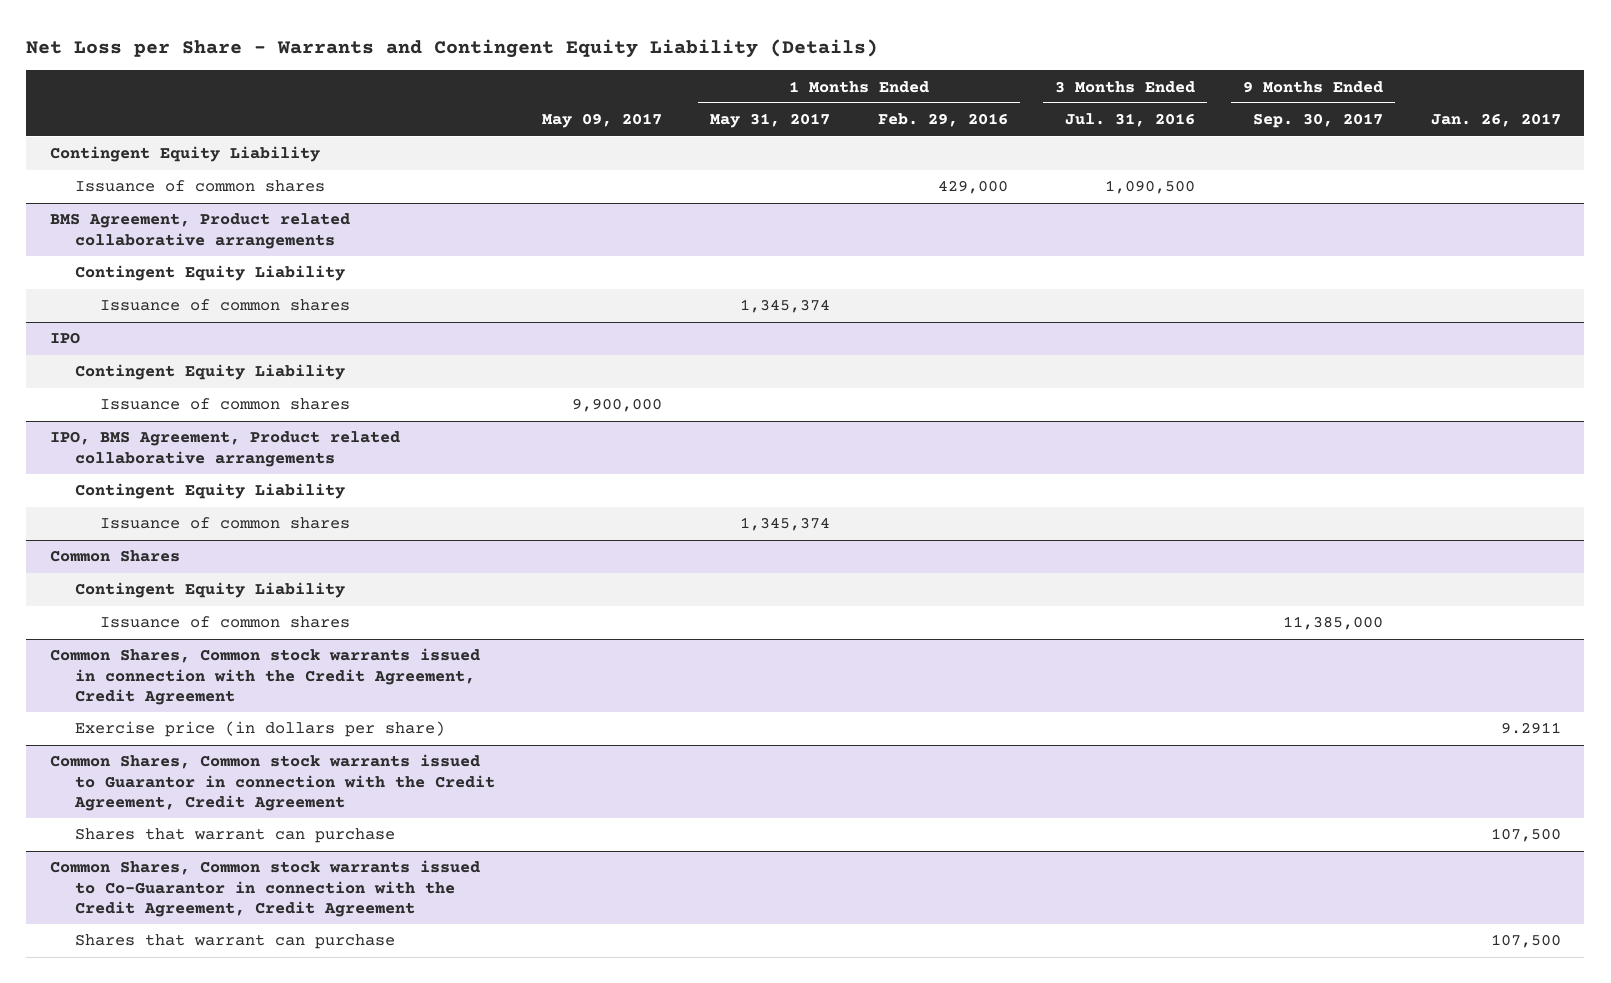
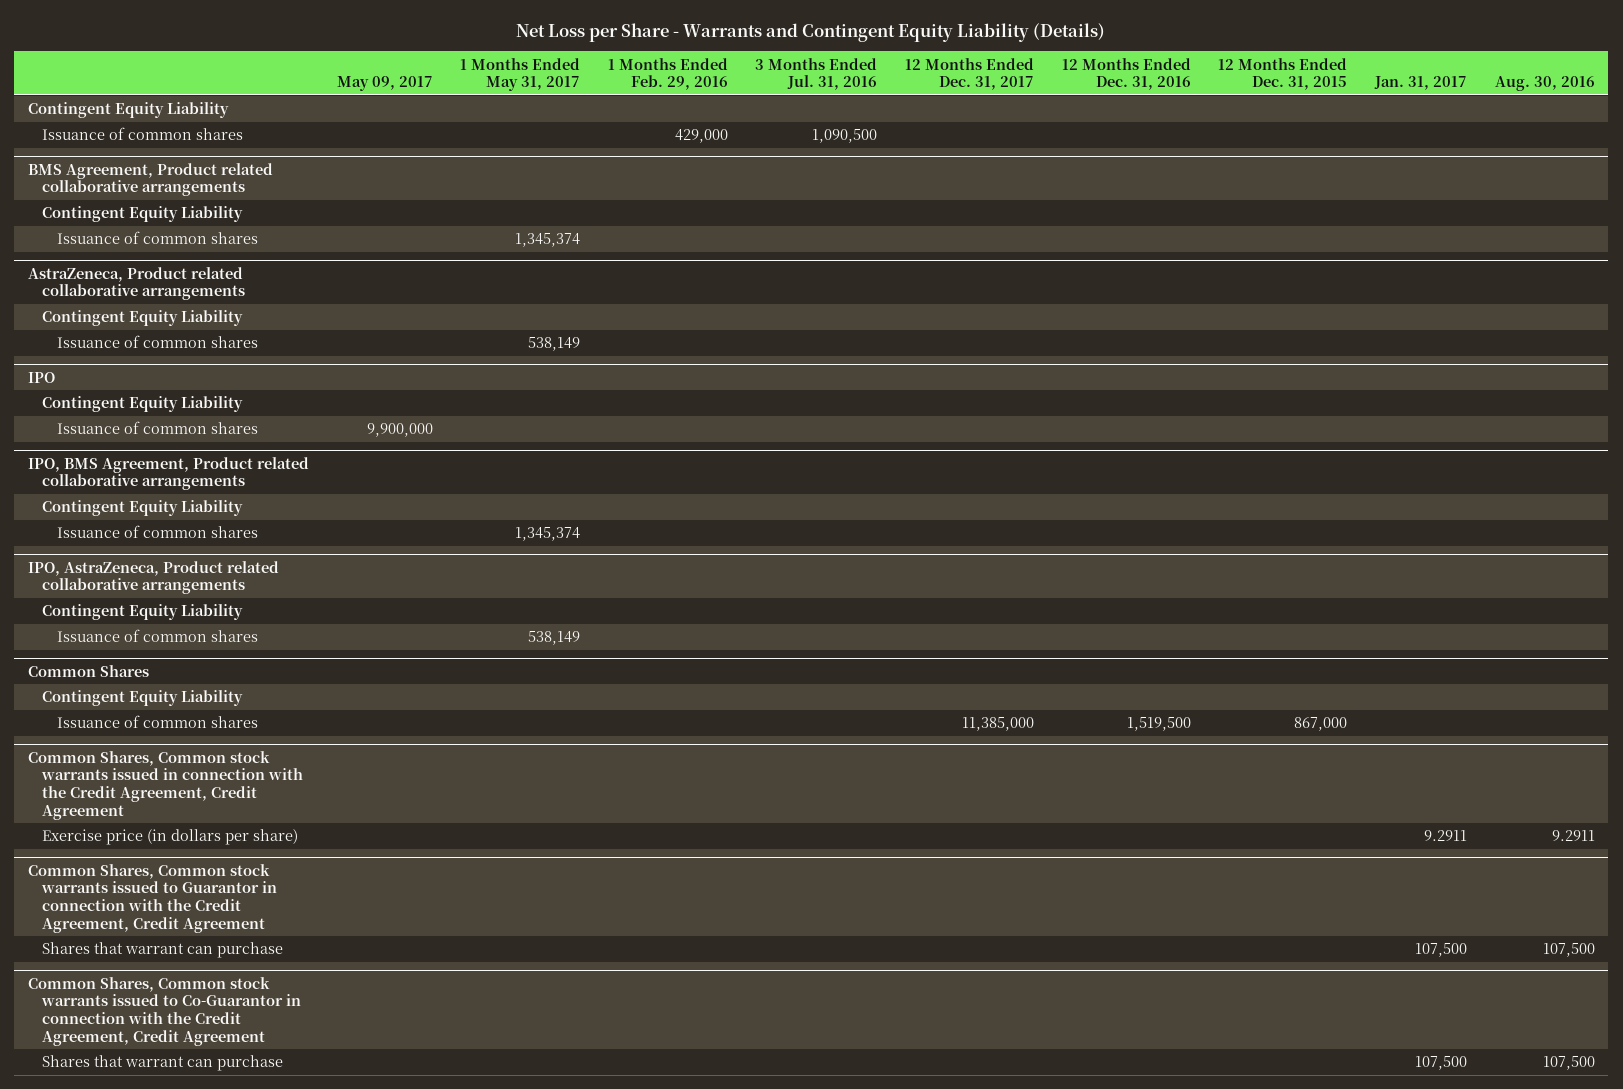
- | May 09, 2017 | 1 Months Ended May 31, 2017 | 1 Months Ended Feb. 29, 2016 | 3 Months Ended Jul. 31, 2016 | 9 Months Ended Sep. 30, 2017 | Jan. 26, 2017
+ | May 09, 2017 | 1 Months Ended May 31, 2017 | 1 Months Ended Feb. 29, 2016 | 3 Months Ended Jul. 31, 2016 | 12 Months Ended Dec. 31, 2017 | 12 Months Ended Dec. 31, 2016 | 12 Months Ended Dec. 31, 2015 | Jan. 31, 2017 | Aug. 30, 2016
+ AstraZeneca, Product related collaborative arrangements
+ Contingent Equity Liability
+ Issuance of common shares | | 538,149 | | | | | | |
+ IPO, AstraZeneca, Product related collaborative arrangements
+ Contingent Equity Liability
+ Issuance of common shares | | 538,149 | | | | | | |

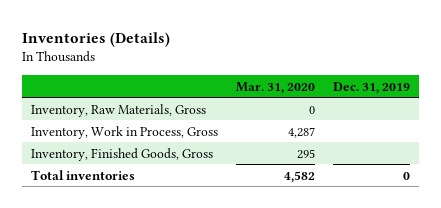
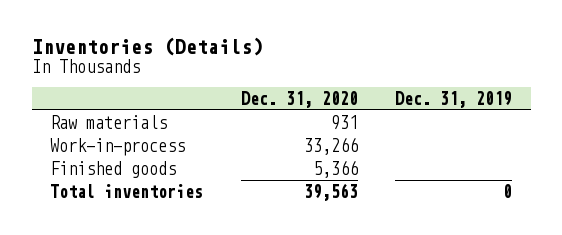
- | Mar. 31, 2020 | Dec. 31, 2019
+ | Dec. 31, 2020 | Dec. 31, 2019
- Inventory, Raw Materials, Gross | 0 |
- Inventory, Work in Process, Gross | 4,287 |
- Inventory, Finished Goods, Gross | 295 |
+ Raw materials | 931 |
+ Work-in-process | 33,266 |
+ Finished goods | 5,366 |

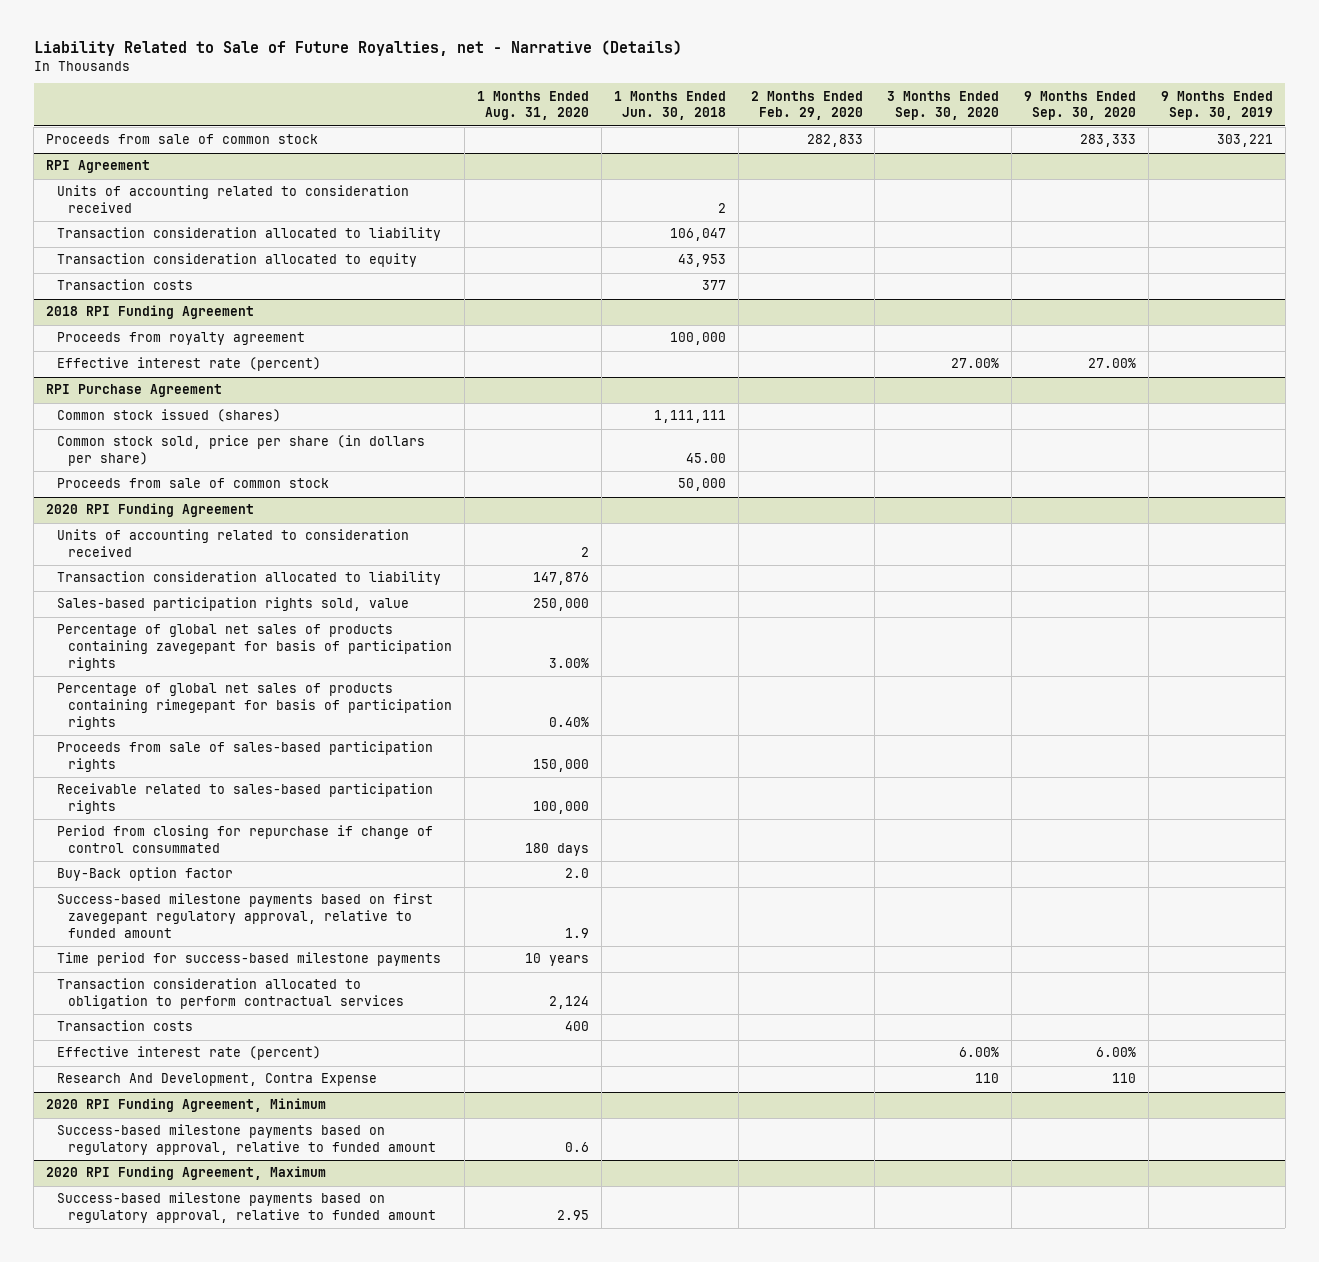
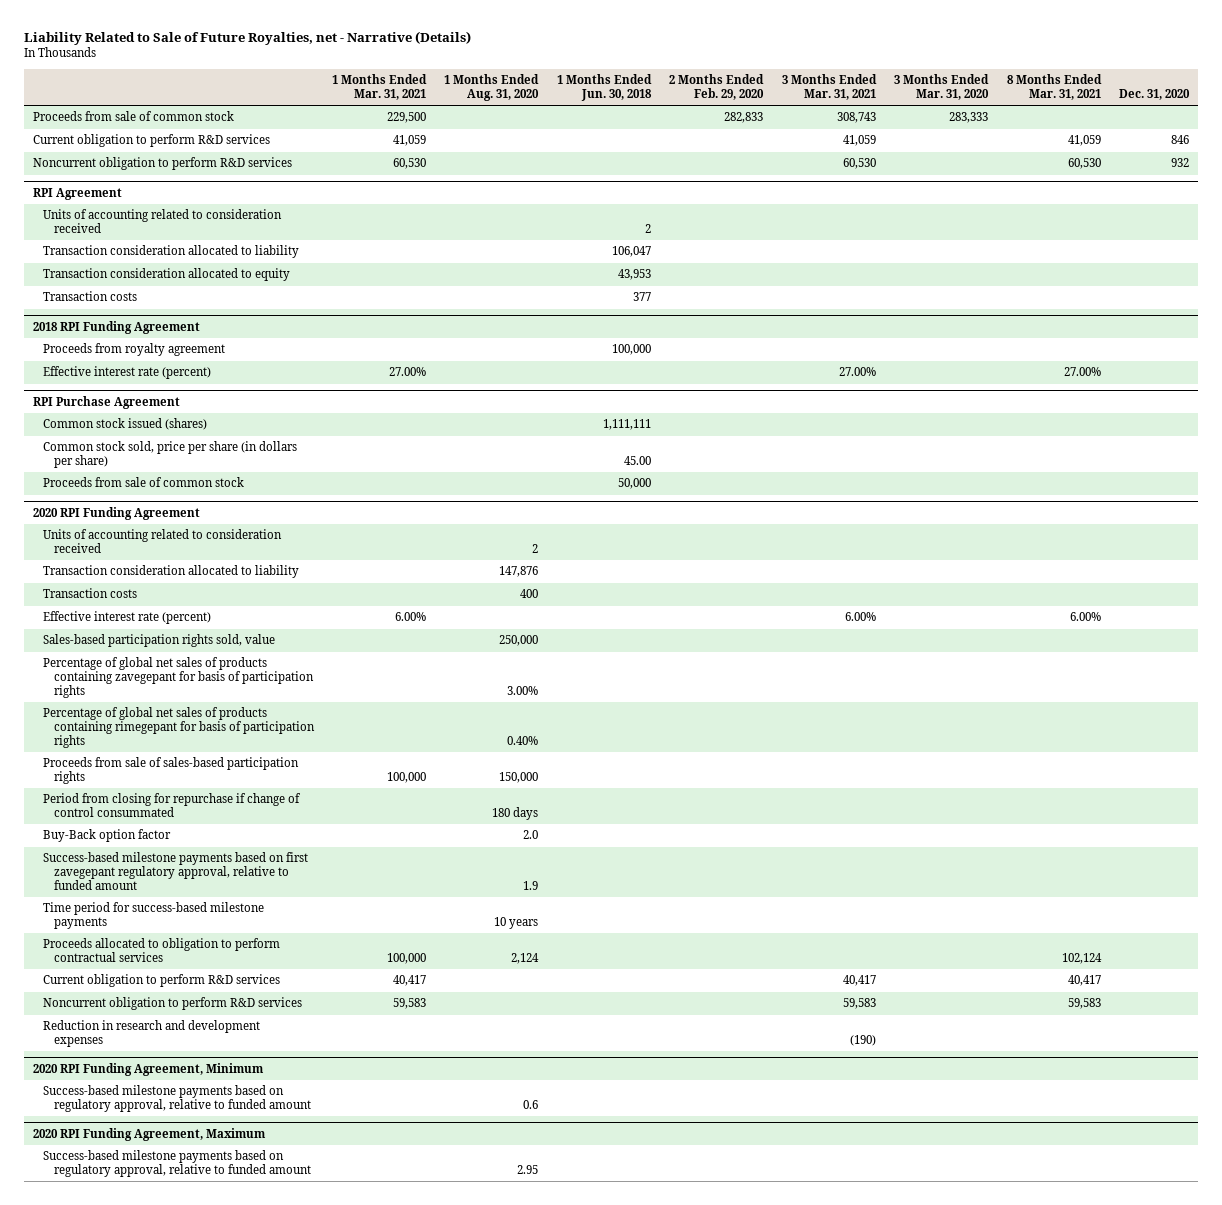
- | 1 Months Ended Aug. 31, 2020 | 1 Months Ended Jun. 30, 2018 | 2 Months Ended Feb. 29, 2020 | 3 Months Ended Sep. 30, 2020 | 9 Months Ended Sep. 30, 2020 | 9 Months Ended Sep. 30, 2019
+ | 1 Months Ended Mar. 31, 2021 | 1 Months Ended Aug. 31, 2020 | 1 Months Ended Jun. 30, 2018 | 2 Months Ended Feb. 29, 2020 | 3 Months Ended Mar. 31, 2021 | 3 Months Ended Mar. 31, 2020 | 8 Months Ended Mar. 31, 2021 | Dec. 31, 2020
+ Current obligation to perform R&D services | 41,059 | | | | 41,059 | | 41,059 | 846
+ Noncurrent obligation to perform R&D services | 60,530 | | | | 60,530 | | 60,530 | 932
@ 2020 RPI Funding Agreement
moved up: Transaction costs | | 400 | | | | | |
moved up: Effective interest rate (percent) | 6.00% | | | | 6.00% | | 6.00% |
- Receivable related to sales-based participation rights | 100,000 | | | | |
- Transaction consideration allocated to obligation to perform contractual services | 2,124 | | | | |
- Research And Development, Contra Expense | | | | 110 | 110 |
+ Proceeds allocated to obligation to perform contractual services | 100,000 | 2,124 | | | | | 102,124 |
+ Current obligation to perform R&D services | 40,417 | | | | 40,417 | | 40,417 |
+ Noncurrent obligation to perform R&D services | 59,583 | | | | 59,583 | | 59,583 |
+ Reduction in research and development expenses | | | | | (190) | | |

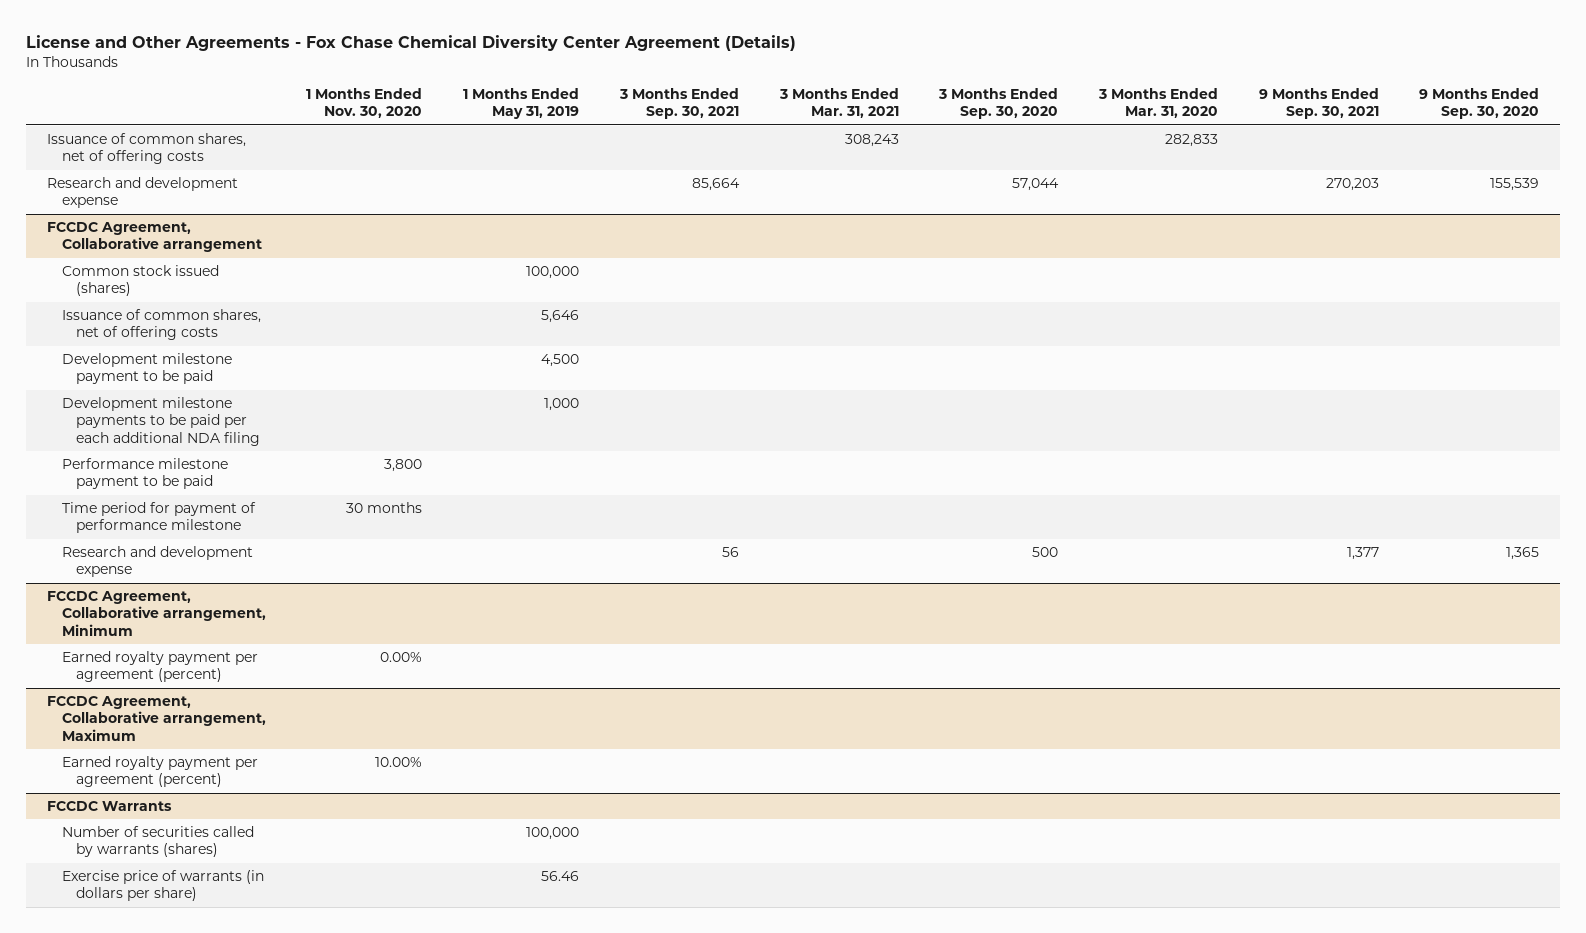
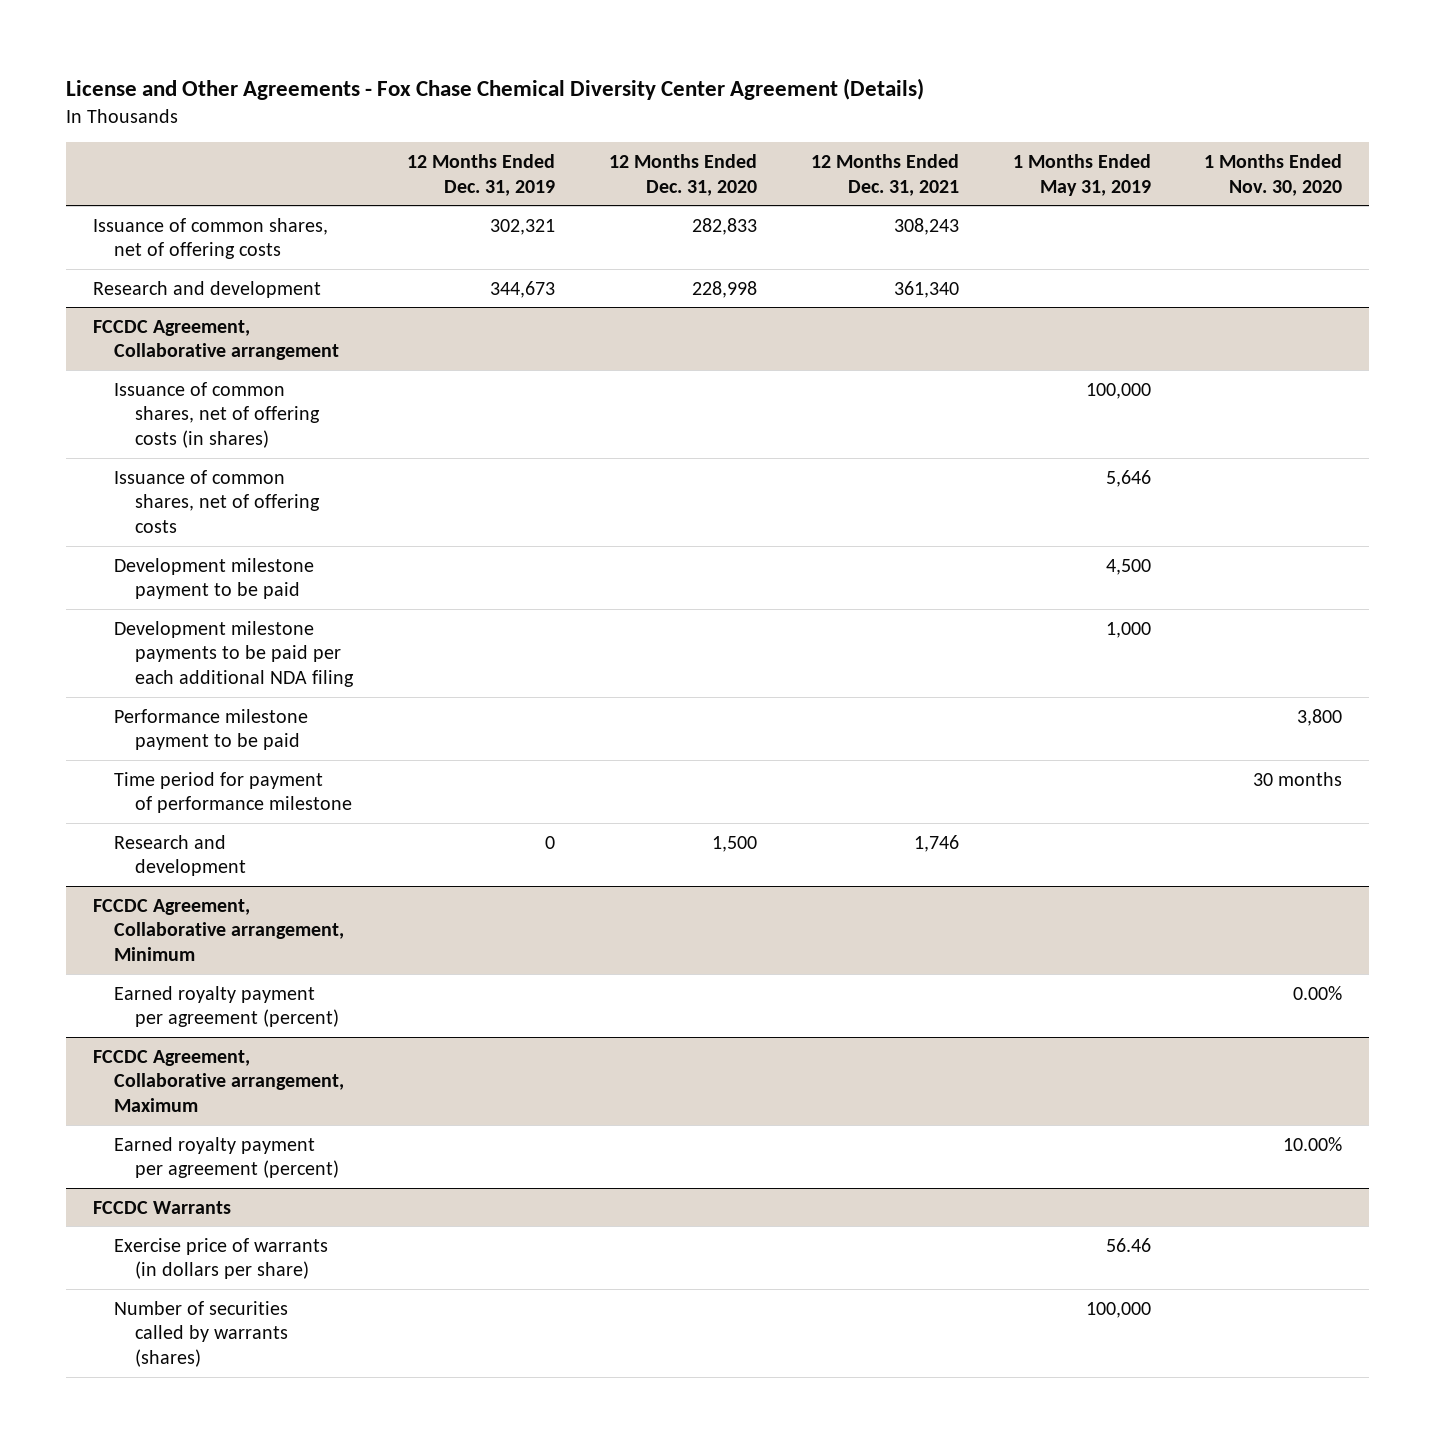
- | 1 Months Ended Nov. 30, 2020 | 1 Months Ended May 31, 2019 | 3 Months Ended Sep. 30, 2021 | 3 Months Ended Mar. 31, 2021 | 3 Months Ended Sep. 30, 2020 | 3 Months Ended Mar. 31, 2020 | 9 Months Ended Sep. 30, 2021 | 9 Months Ended Sep. 30, 2020
+ | 12 Months Ended Dec. 31, 2019 | 12 Months Ended Dec. 31, 2020 | 12 Months Ended Dec. 31, 2021 | 1 Months Ended May 31, 2019 | 1 Months Ended Nov. 30, 2020
- Research and development expense | | | 85,664 | | 57,044 | | 270,203 | 155,539
+ Research and development | 344,673 | 228,998 | 361,340 | |
@ FCCDC Agreement, Collaborative arrangement
- Common stock issued (shares) | | 100,000 | | | | | |
+ Issuance of common shares, net of offering costs (in shares) | | | | 100,000 |
- Research and development expense | | | 56 | | 500 | | 1,377 | 1,365
+ Research and development | 0 | 1,500 | 1,746 | |
@ FCCDC Warrants
moved down: Number of securities called by warrants (shares) | | | | 100,000 |

